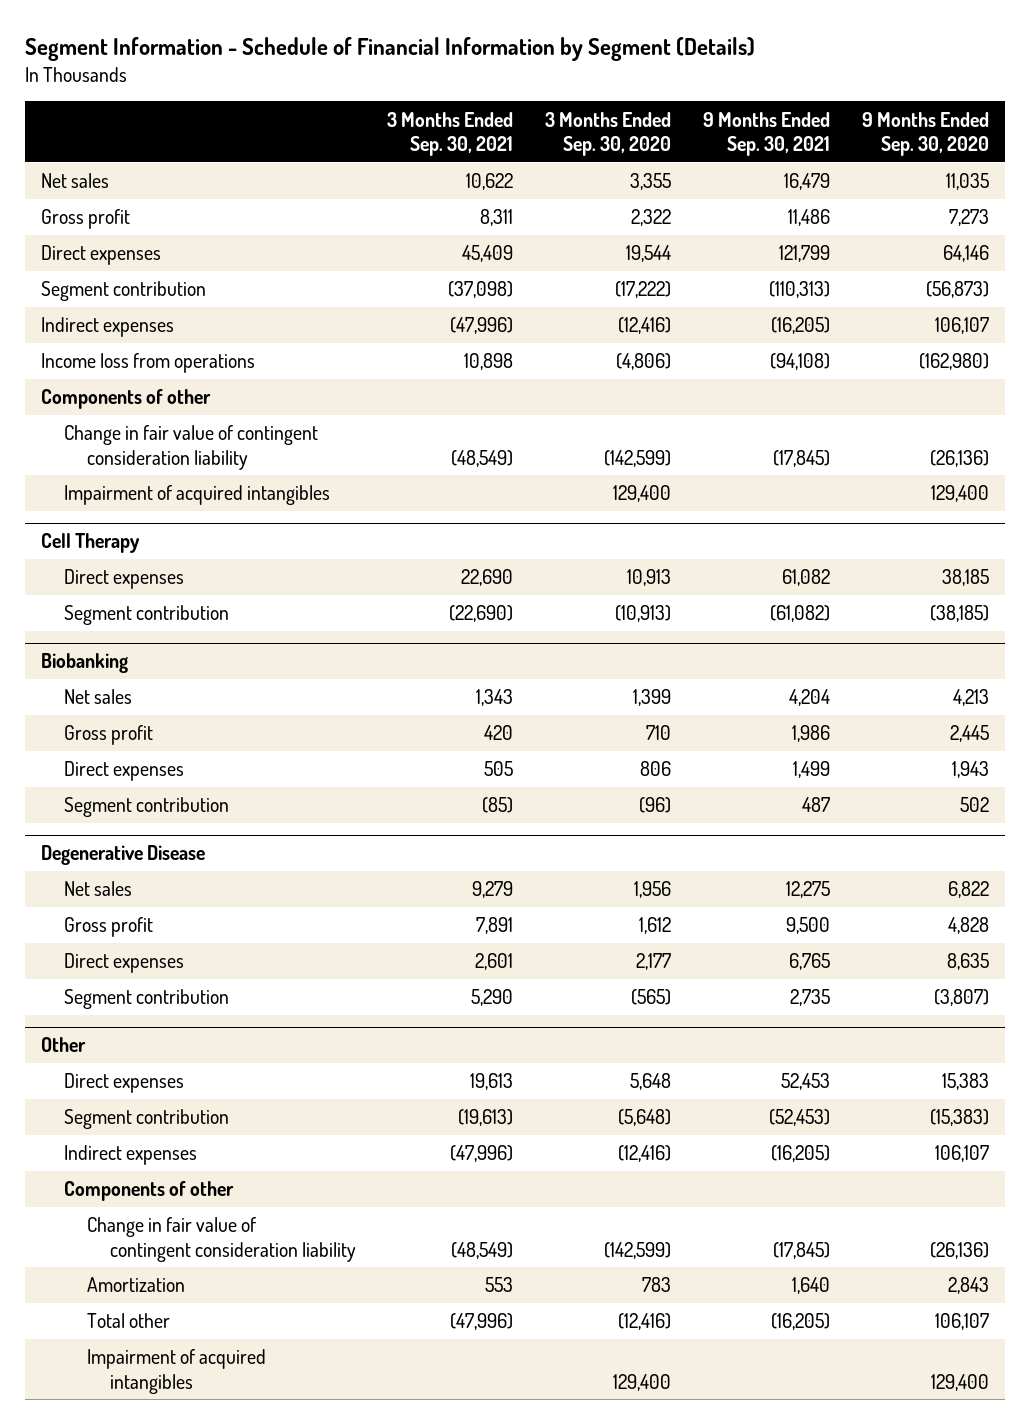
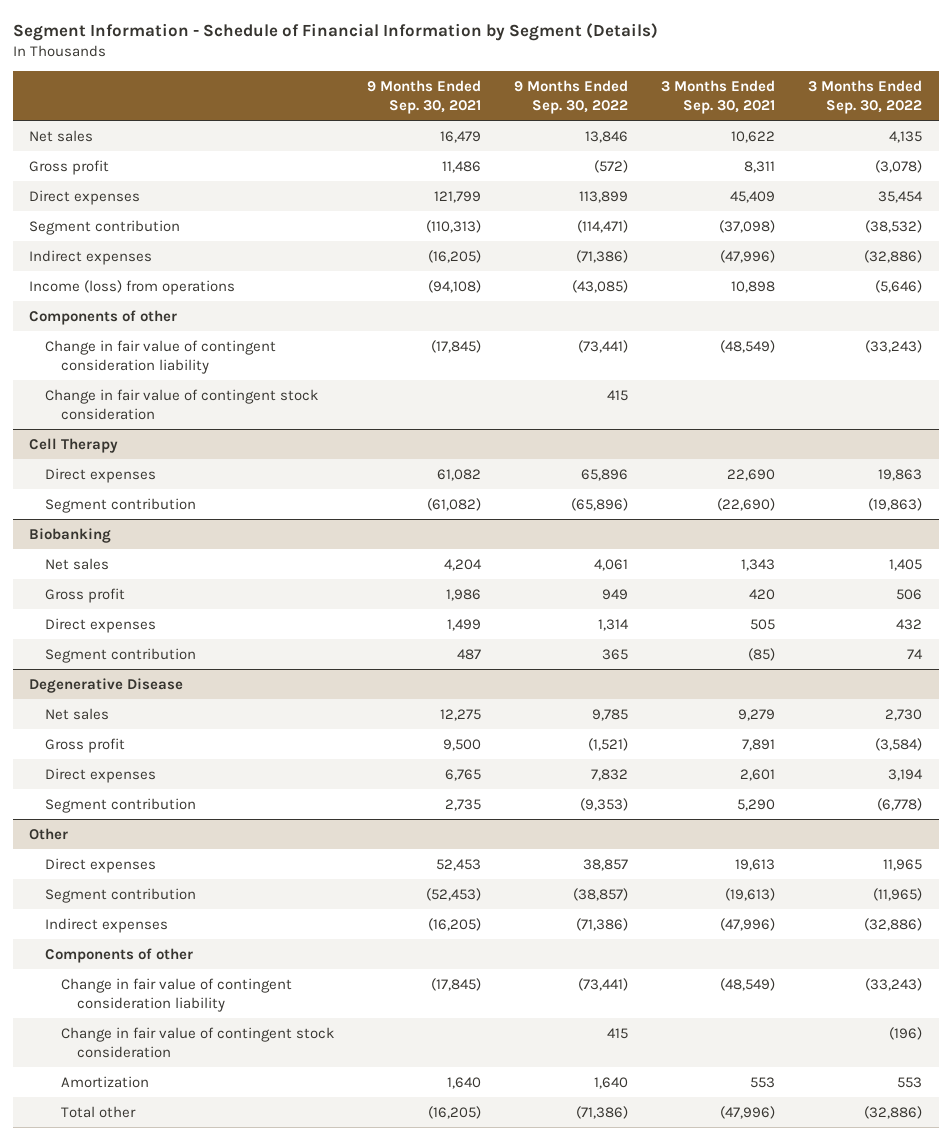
- | 3 Months Ended Sep. 30, 2021 | 3 Months Ended Sep. 30, 2020 | 9 Months Ended Sep. 30, 2021 | 9 Months Ended Sep. 30, 2020
+ | 9 Months Ended Sep. 30, 2021 | 9 Months Ended Sep. 30, 2022 | 3 Months Ended Sep. 30, 2021 | 3 Months Ended Sep. 30, 2022
- Income loss from operations | 10,898 | (4,806) | (94,108) | (162,980)
+ Income (loss) from operations | (94,108) | (43,085) | 10,898 | (5,646)
- Impairment of acquired intangibles | | 129,400 | | 129,400
+ Change in fair value of contingent stock consideration | | 415 | |
@ Other
+ Change in fair value of contingent stock consideration | | 415 | | (196)
- Impairment of acquired intangibles | | 129,400 | | 129,400

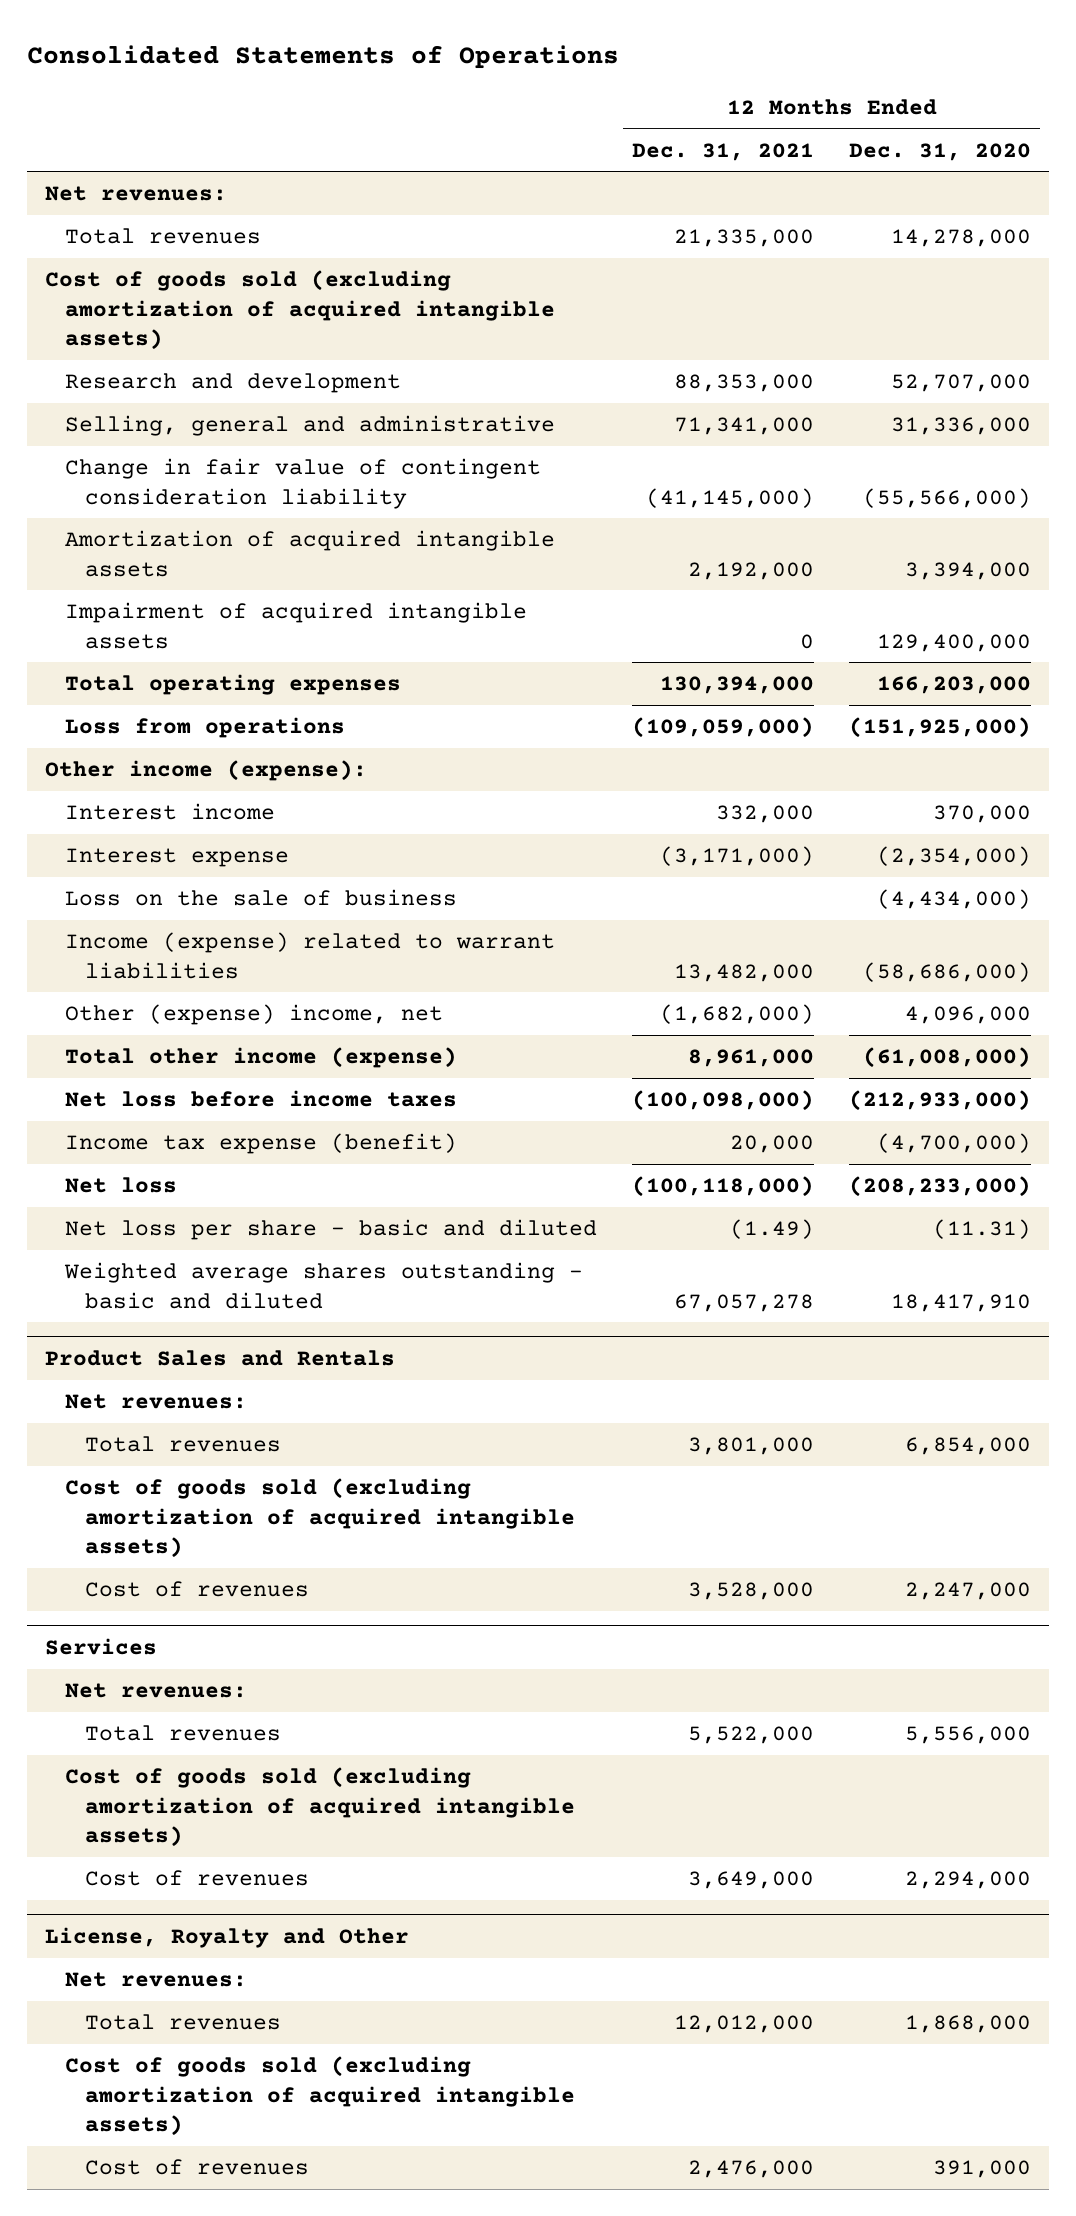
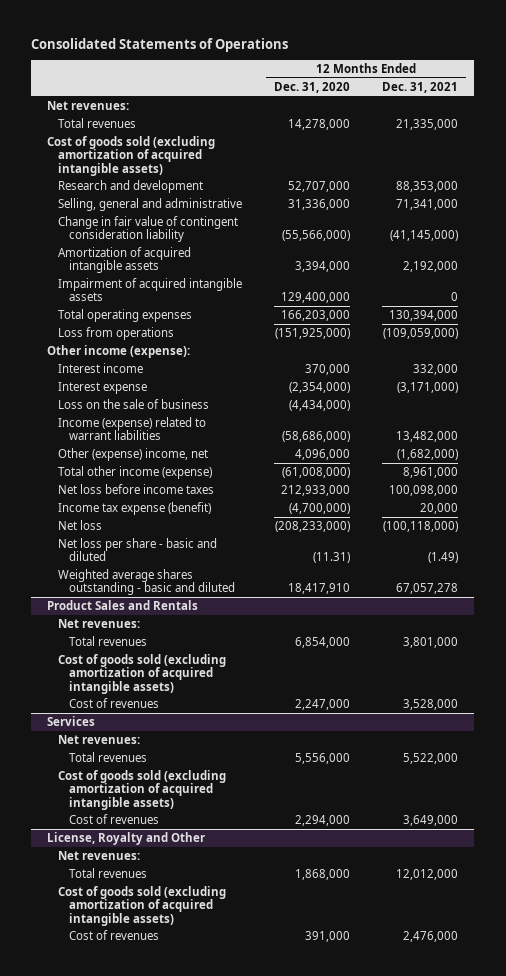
- | 12 Months Ended Dec. 31, 2021 | 12 Months Ended Dec. 31, 2020
+ | 12 Months Ended Dec. 31, 2020 | 12 Months Ended Dec. 31, 2021
- Net loss before income taxes | (100,098,000) | (212,933,000)
+ Net loss before income taxes | 212,933,000 | 100,098,000

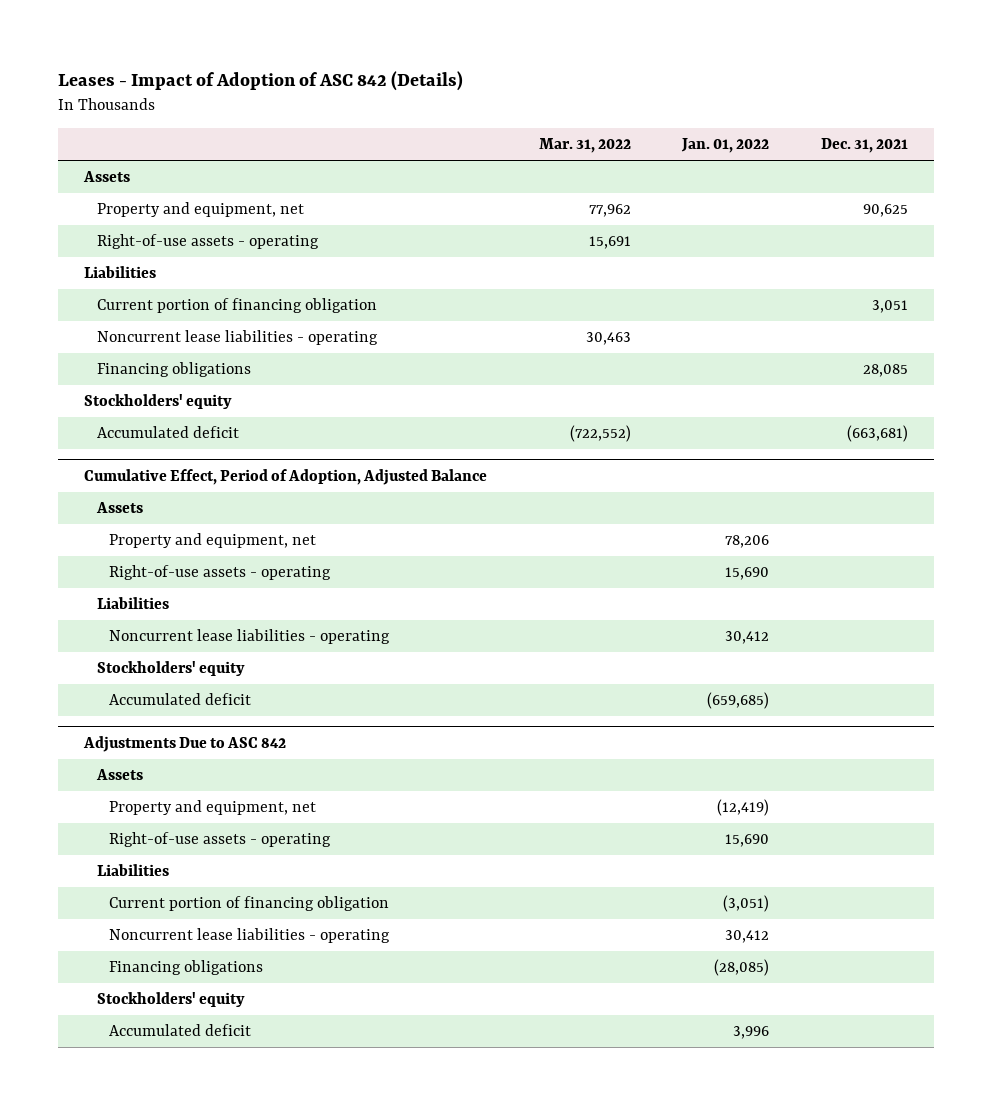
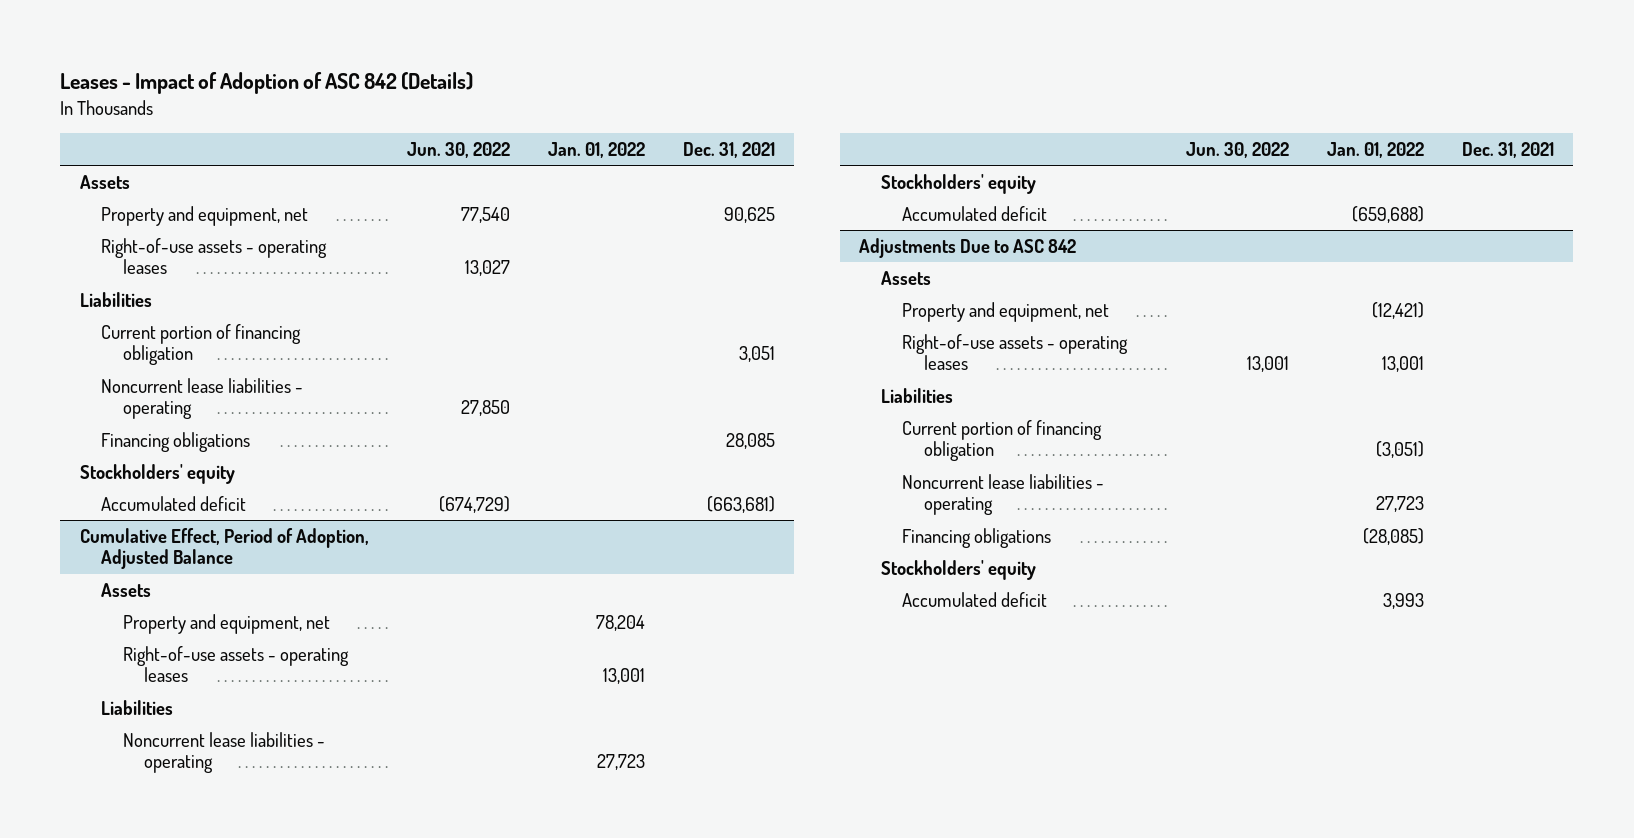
- | Mar. 31, 2022 | Jan. 01, 2022 | Dec. 31, 2021
+ | Jun. 30, 2022 | Jan. 01, 2022 | Dec. 31, 2021
- Right-of-use assets - operating | 15,691 | |
+ Right-of-use assets - operating leases | 13,027 | |
@ Cumulative Effect, Period of Adoption, Adjusted Balance
- Property and equipment, net | | 78,206 |
- Right-of-use assets - operating | | 15,690 |
+ Property and equipment, net | | 78,204 |
+ Right-of-use assets - operating leases | | 13,001 |
- Noncurrent lease liabilities - operating | | 30,412 |
+ Noncurrent lease liabilities - operating | | 27,723 |
- Accumulated deficit | | (659,685) |
+ Accumulated deficit | | (659,688) |
@ Adjustments Due to ASC 842
- Property and equipment, net | | (12,419) |
- Right-of-use assets - operating | | 15,690 |
+ Property and equipment, net | | (12,421) |
+ Right-of-use assets - operating leases | 13,001 | 13,001 |
- Noncurrent lease liabilities - operating | | 30,412 |
+ Noncurrent lease liabilities - operating | | 27,723 |
- Accumulated deficit | | 3,996 |
+ Accumulated deficit | | 3,993 |

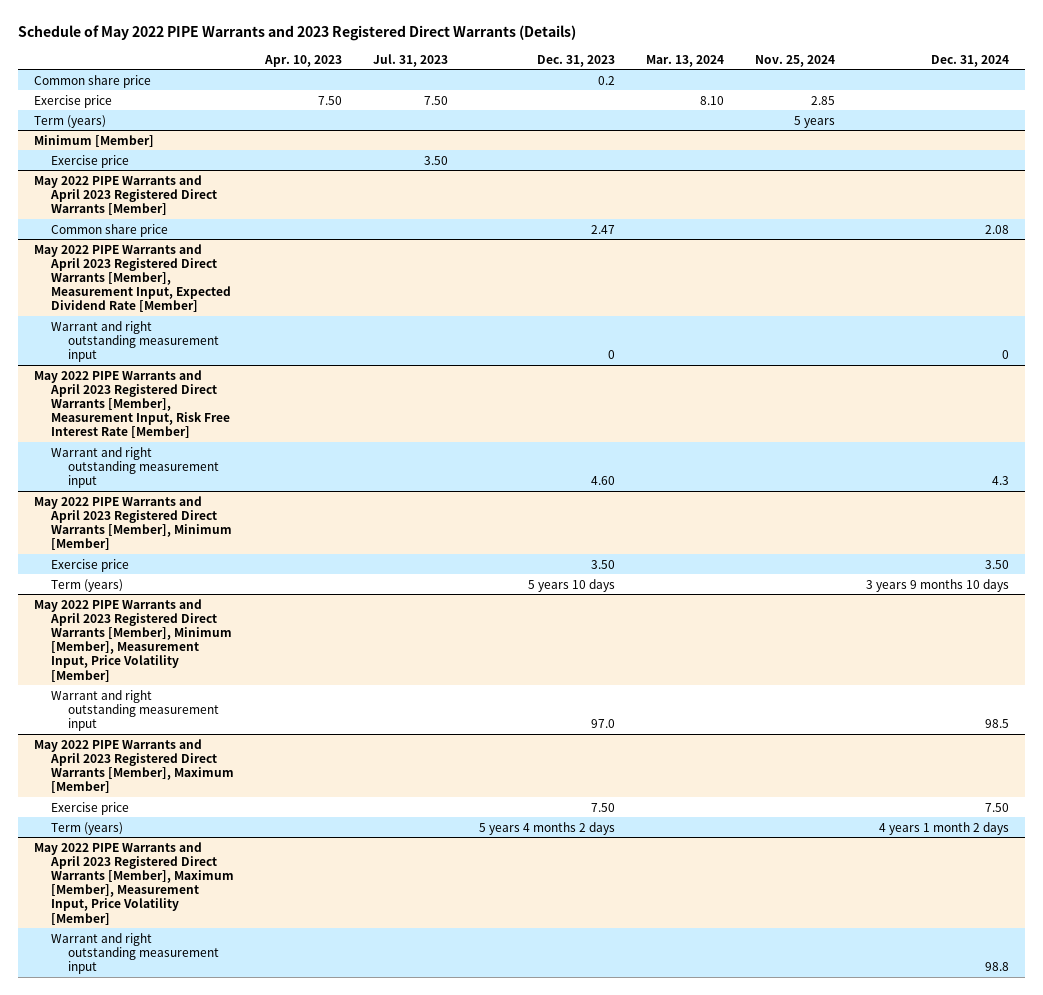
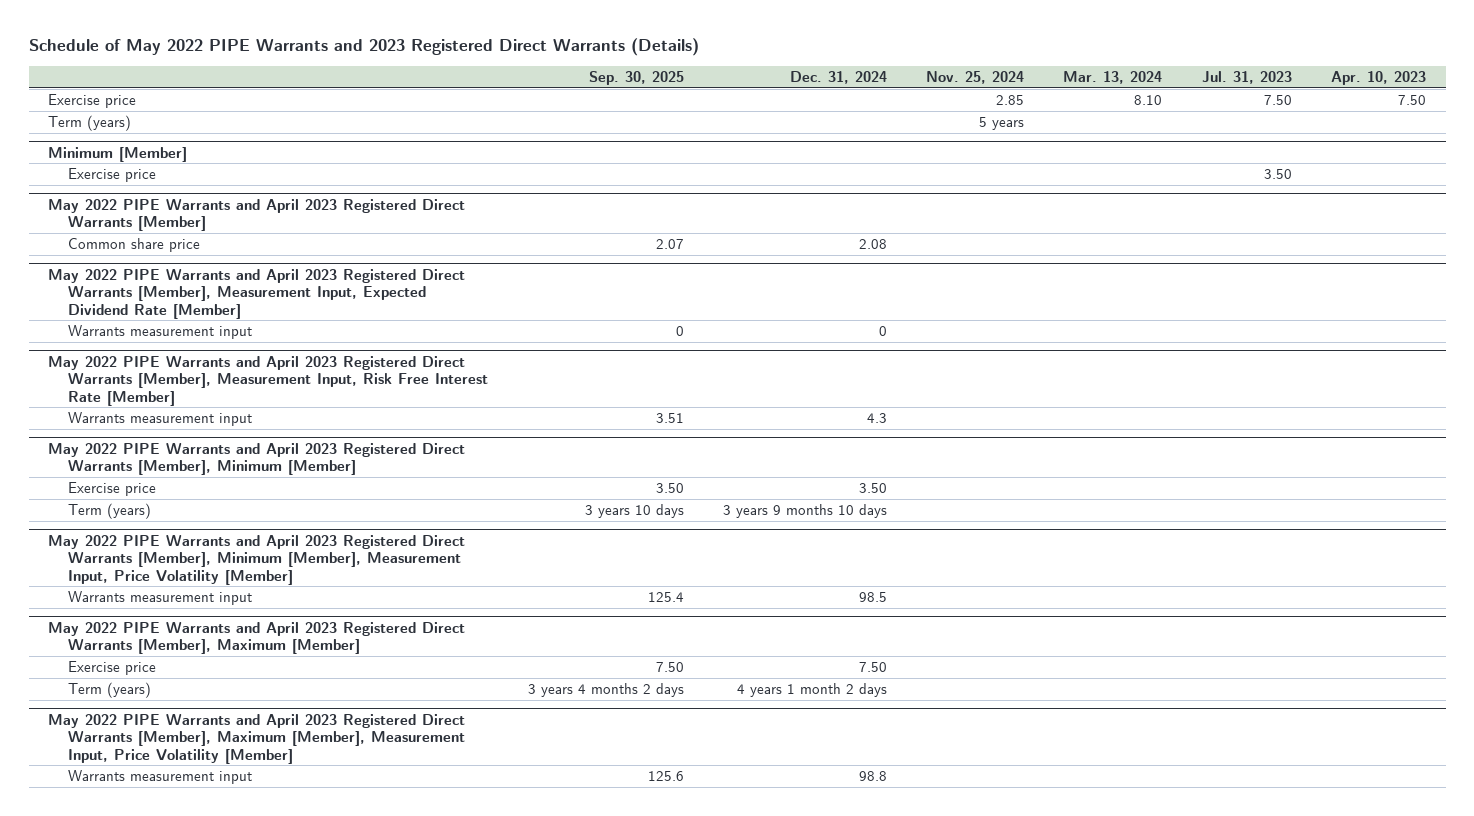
- | Apr. 10, 2023 | Jul. 31, 2023 | Dec. 31, 2023 | Mar. 13, 2024 | Nov. 25, 2024 | Dec. 31, 2024
+ | Sep. 30, 2025 | Dec. 31, 2024 | Nov. 25, 2024 | Mar. 13, 2024 | Jul. 31, 2023 | Apr. 10, 2023
- Common share price | | | 0.2 | | |
@ May 2022 PIPE Warrants and April 2023 Registered Direct Warrants [Member], Measurement Input, Expected Dividend Rate [Member]
- Warrant and right outstanding measurement input | | | 0 | | | 0
+ Warrants measurement input | 0 | 0 | | | |
@ May 2022 PIPE Warrants and April 2023 Registered Direct Warrants [Member], Measurement Input, Risk Free Interest Rate [Member]
- Warrant and right outstanding measurement input | | | 4.60 | | | 4.3
+ Warrants measurement input | 3.51 | 4.3 | | | |
@ May 2022 PIPE Warrants and April 2023 Registered Direct Warrants [Member], Minimum [Member], Measurement Input, Price Volatility [Member]
- Warrant and right outstanding measurement input | | | 97.0 | | | 98.5
+ Warrants measurement input | 125.4 | 98.5 | | | |
@ May 2022 PIPE Warrants and April 2023 Registered Direct Warrants [Member], Maximum [Member], Measurement Input, Price Volatility [Member]
- Warrant and right outstanding measurement input | | | | | | 98.8
+ Warrants measurement input | 125.6 | 98.8 | | | |

